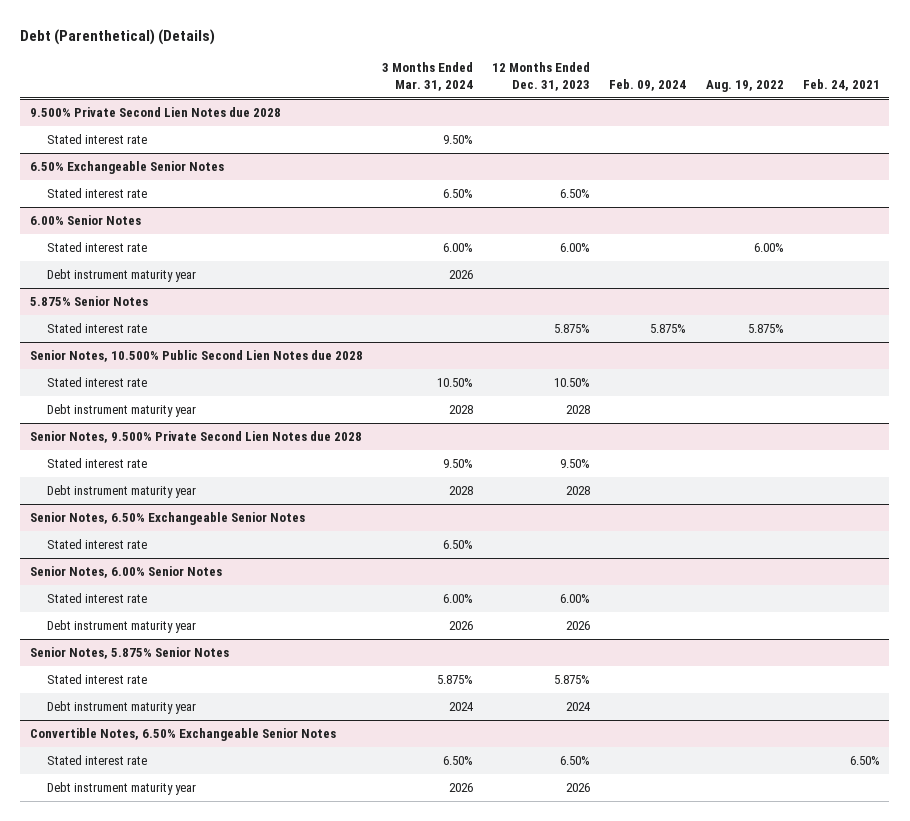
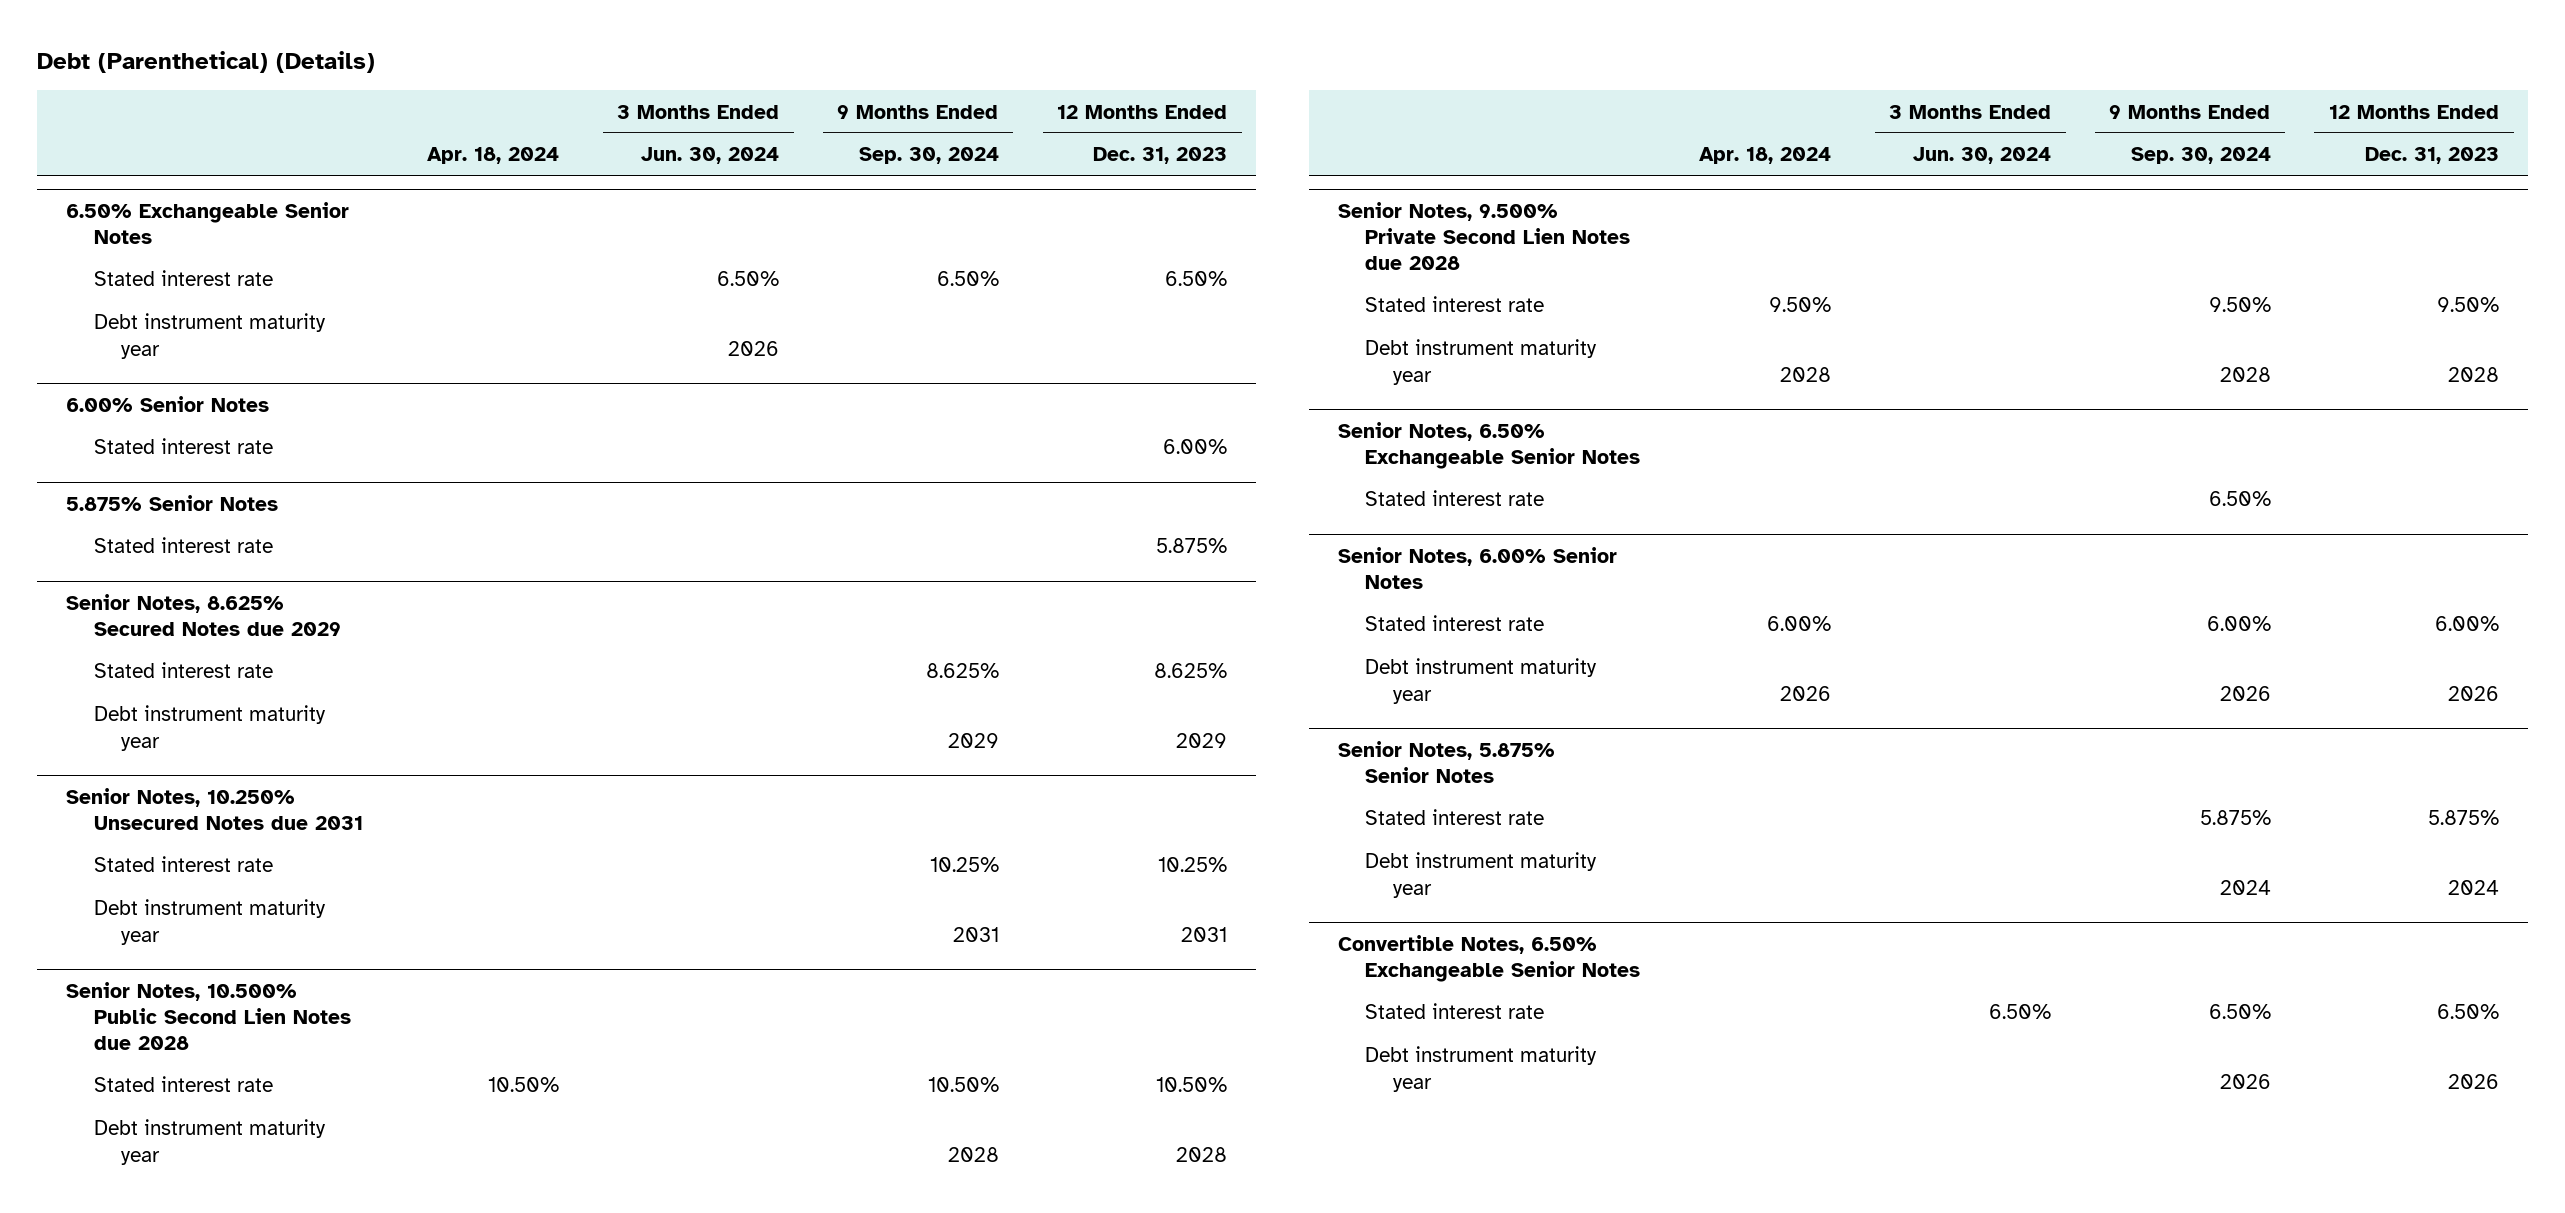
- | 3 Months Ended Mar. 31, 2024 | 12 Months Ended Dec. 31, 2023 | Feb. 09, 2024 | Aug. 19, 2022 | Feb. 24, 2021
+ | Apr. 18, 2024 | 3 Months Ended Jun. 30, 2024 | 9 Months Ended Sep. 30, 2024 | 12 Months Ended Dec. 31, 2023
- 9.500% Private Second Lien Notes due 2028
- Stated interest rate | 9.50% | | | |
@ 6.50% Exchangeable Senior Notes
+ Debt instrument maturity year | | 2026 | |
@ 6.00% Senior Notes
- Debt instrument maturity year | 2026 | | | |
+ Senior Notes, 8.625% Secured Notes due 2029
+ Stated interest rate | | | 8.625% | 8.625%
+ Debt instrument maturity year | | | 2029 | 2029
+ Senior Notes, 10.250% Unsecured Notes due 2031
+ Stated interest rate | | | 10.25% | 10.25%
+ Debt instrument maturity year | | | 2031 | 2031

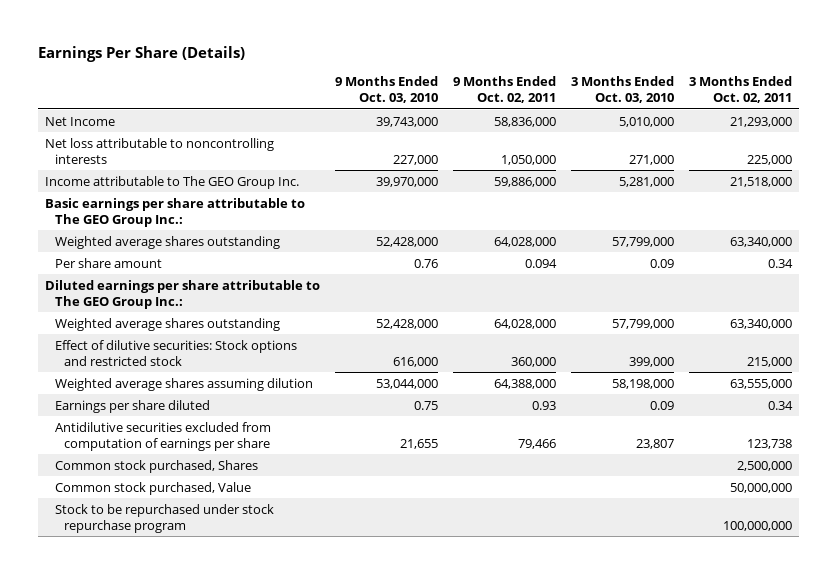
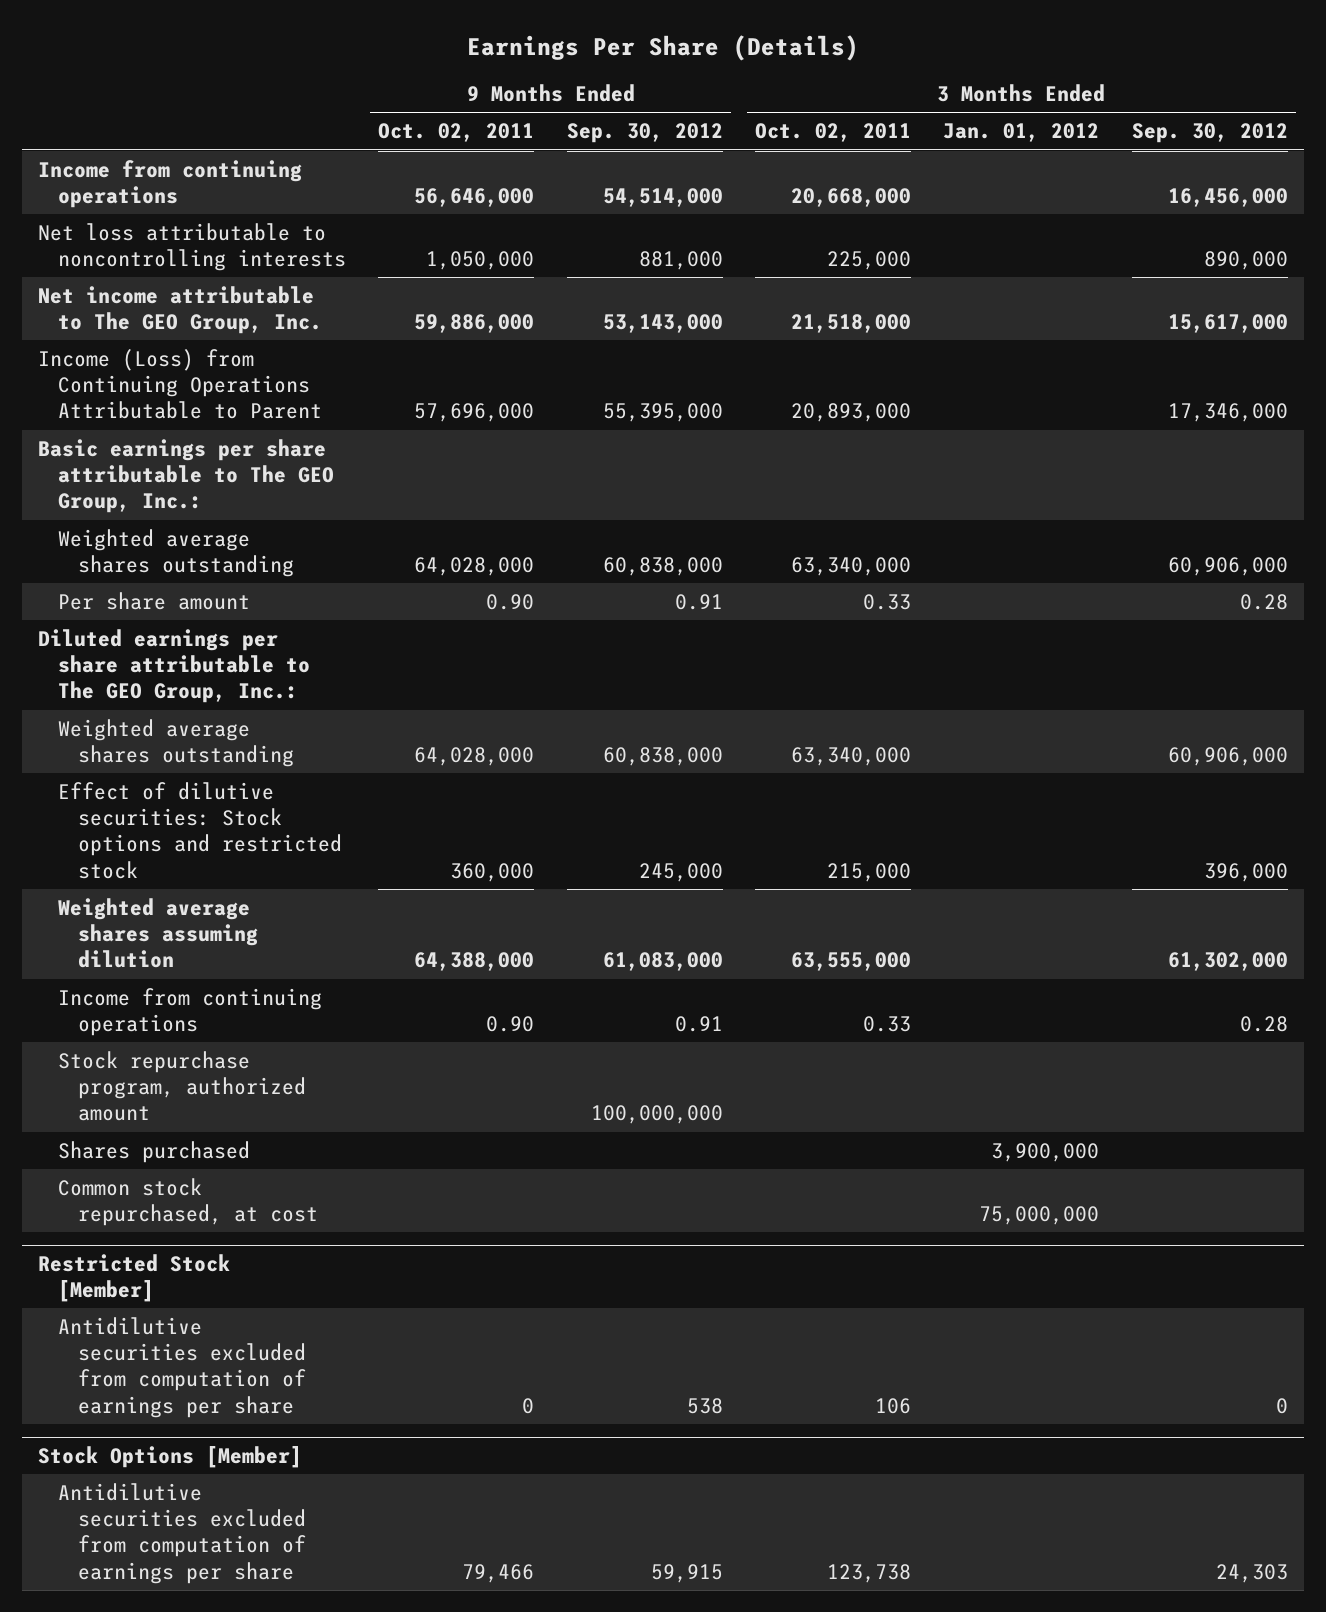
- | 9 Months Ended Oct. 03, 2010 | 9 Months Ended Oct. 02, 2011 | 3 Months Ended Oct. 03, 2010 | 3 Months Ended Oct. 02, 2011
+ | 9 Months Ended Oct. 02, 2011 | 9 Months Ended Sep. 30, 2012 | 3 Months Ended Oct. 02, 2011 | 3 Months Ended Jan. 01, 2012 | 3 Months Ended Sep. 30, 2012
- Net Income | 39,743,000 | 58,836,000 | 5,010,000 | 21,293,000
+ Income from continuing operations | 56,646,000 | 54,514,000 | 20,668,000 | | 16,456,000
- Income attributable to The GEO Group Inc. | 39,970,000 | 59,886,000 | 5,281,000 | 21,518,000
- Basic earnings per share attributable to The GEO Group Inc.:
+ Net income attributable to The GEO Group, Inc. | 59,886,000 | 53,143,000 | 21,518,000 | | 15,617,000
+ Income (Loss) from Continuing Operations Attributable to Parent | 57,696,000 | 55,395,000 | 20,893,000 | | 17,346,000
+ Basic earnings per share attributable to The GEO Group, Inc.:
- Per share amount | 0.76 | 0.094 | 0.09 | 0.34
- Diluted earnings per share attributable to The GEO Group Inc.:
+ Per share amount | 0.90 | 0.91 | 0.33 | | 0.28
+ Diluted earnings per share attributable to The GEO Group, Inc.:
- Earnings per share diluted | 0.75 | 0.93 | 0.09 | 0.34
+ Income from continuing operations | 0.90 | 0.91 | 0.33 | | 0.28
+ Stock repurchase program, authorized amount | | 100,000,000 | | |
+ Shares purchased | | | | 3,900,000 |
+ Common stock repurchased, at cost | | | | 75,000,000 |
+ Restricted Stock [Member]
+ Antidilutive securities excluded from computation of earnings per share | 0 | 538 | 106 | | 0
+ Stock Options [Member]
- Common stock purchased, Shares | | | | 2,500,000
- Common stock purchased, Value | | | | 50,000,000
- Stock to be repurchased under stock repurchase program | | | | 100,000,000

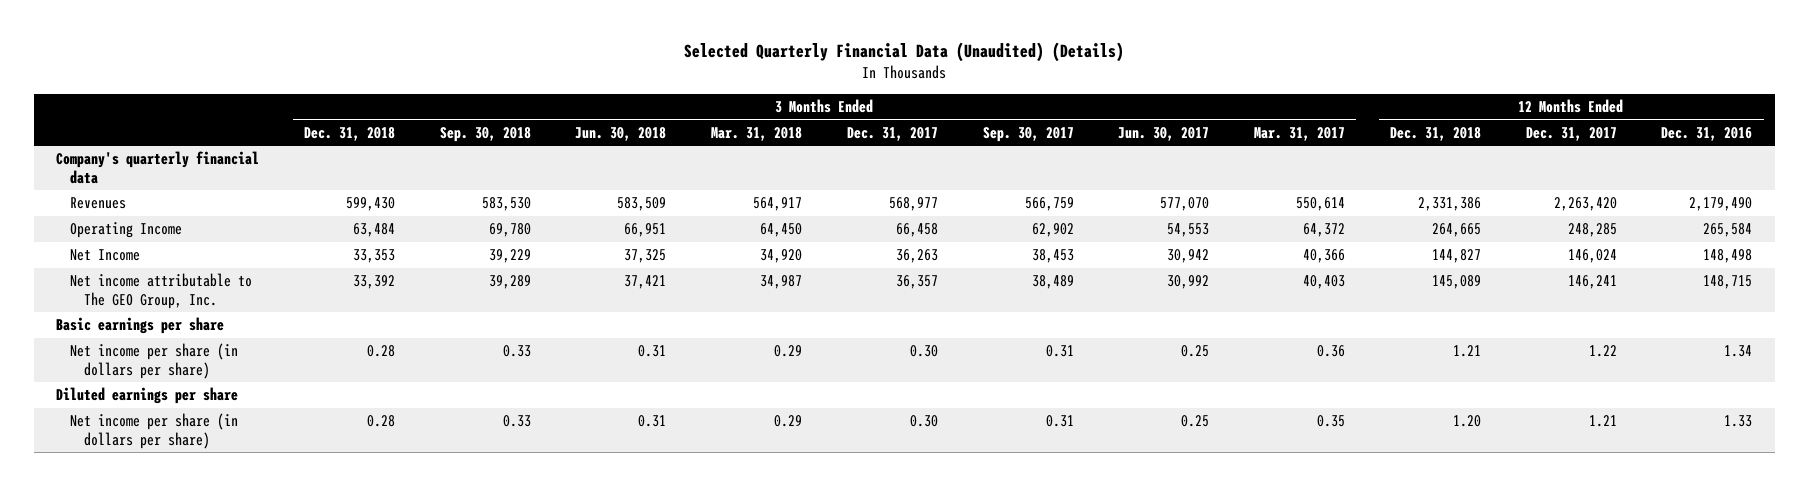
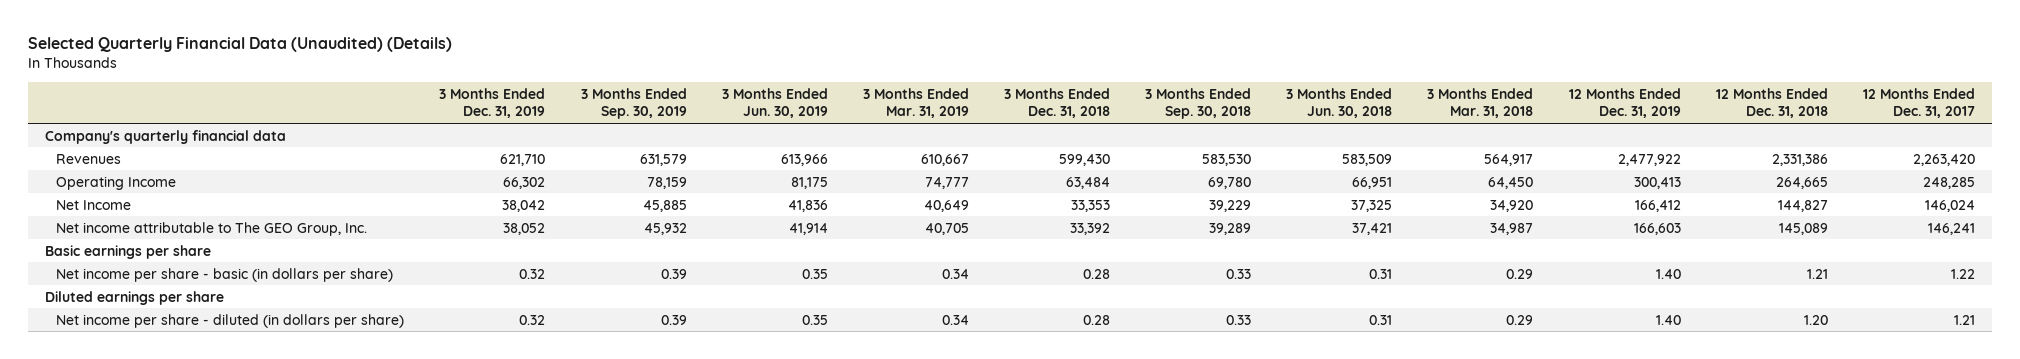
- | 3 Months Ended Dec. 31, 2018 | 3 Months Ended Sep. 30, 2018 | 3 Months Ended Jun. 30, 2018 | 3 Months Ended Mar. 31, 2018 | 3 Months Ended Dec. 31, 2017 | 3 Months Ended Sep. 30, 2017 | 3 Months Ended Jun. 30, 2017 | 3 Months Ended Mar. 31, 2017 | 12 Months Ended Dec. 31, 2018 | 12 Months Ended Dec. 31, 2017 | 12 Months Ended Dec. 31, 2016
+ | 3 Months Ended Dec. 31, 2019 | 3 Months Ended Sep. 30, 2019 | 3 Months Ended Jun. 30, 2019 | 3 Months Ended Mar. 31, 2019 | 3 Months Ended Dec. 31, 2018 | 3 Months Ended Sep. 30, 2018 | 3 Months Ended Jun. 30, 2018 | 3 Months Ended Mar. 31, 2018 | 12 Months Ended Dec. 31, 2019 | 12 Months Ended Dec. 31, 2018 | 12 Months Ended Dec. 31, 2017
- Net income per share (in dollars per share) | 0.28 | 0.33 | 0.31 | 0.29 | 0.30 | 0.31 | 0.25 | 0.36 | 1.21 | 1.22 | 1.34
+ Net income per share - basic (in dollars per share) | 0.32 | 0.39 | 0.35 | 0.34 | 0.28 | 0.33 | 0.31 | 0.29 | 1.40 | 1.21 | 1.22
- Net income per share (in dollars per share) | 0.28 | 0.33 | 0.31 | 0.29 | 0.30 | 0.31 | 0.25 | 0.35 | 1.20 | 1.21 | 1.33
+ Net income per share - diluted (in dollars per share) | 0.32 | 0.39 | 0.35 | 0.34 | 0.28 | 0.33 | 0.31 | 0.29 | 1.40 | 1.20 | 1.21

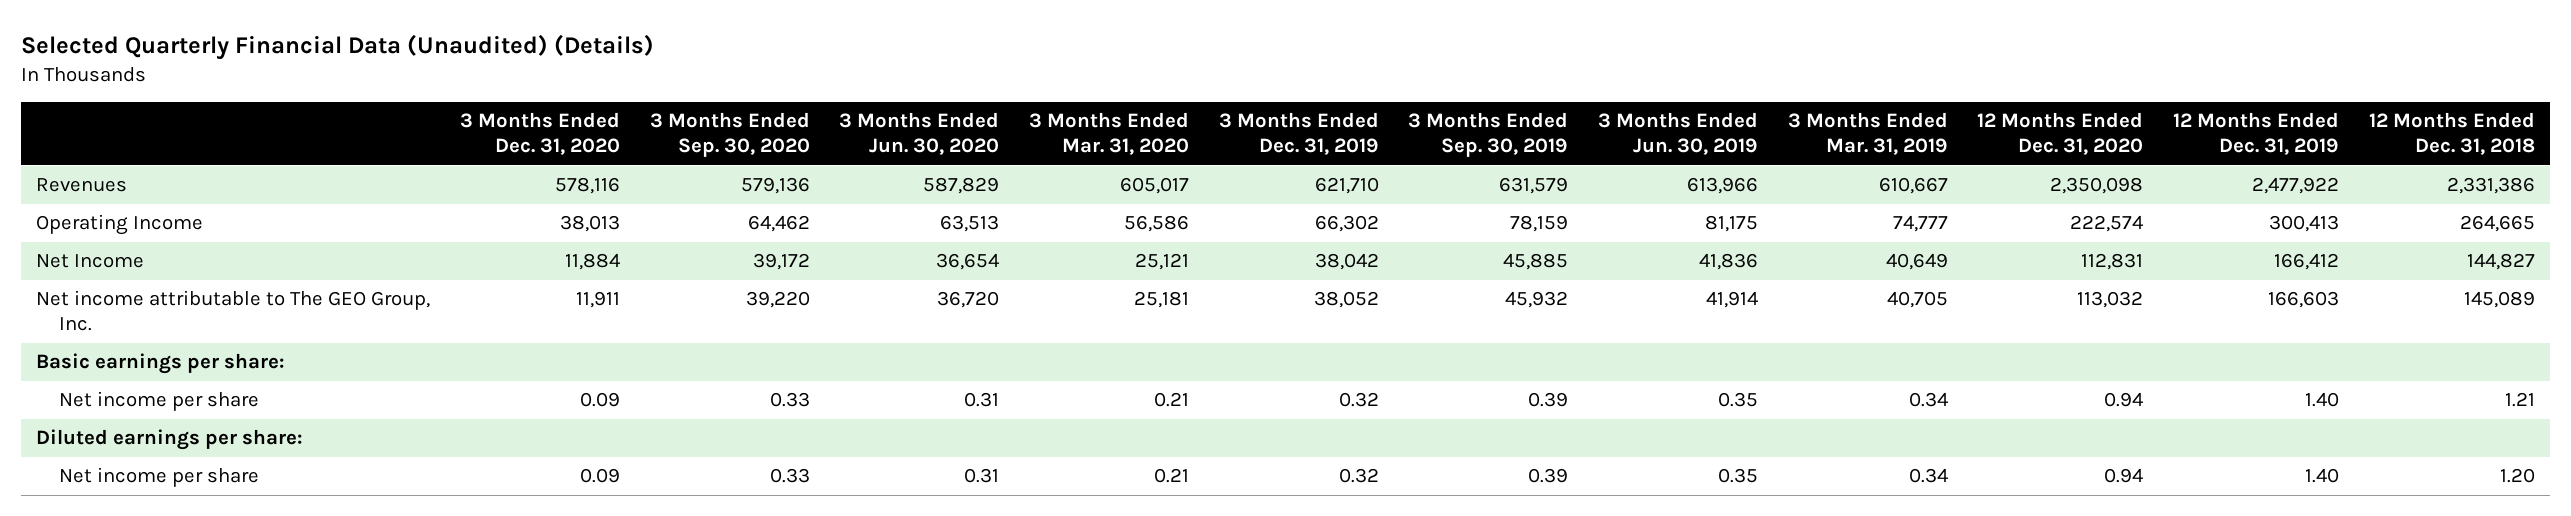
- | 3 Months Ended Dec. 31, 2019 | 3 Months Ended Sep. 30, 2019 | 3 Months Ended Jun. 30, 2019 | 3 Months Ended Mar. 31, 2019 | 3 Months Ended Dec. 31, 2018 | 3 Months Ended Sep. 30, 2018 | 3 Months Ended Jun. 30, 2018 | 3 Months Ended Mar. 31, 2018 | 12 Months Ended Dec. 31, 2019 | 12 Months Ended Dec. 31, 2018 | 12 Months Ended Dec. 31, 2017
+ | 3 Months Ended Dec. 31, 2020 | 3 Months Ended Sep. 30, 2020 | 3 Months Ended Jun. 30, 2020 | 3 Months Ended Mar. 31, 2020 | 3 Months Ended Dec. 31, 2019 | 3 Months Ended Sep. 30, 2019 | 3 Months Ended Jun. 30, 2019 | 3 Months Ended Mar. 31, 2019 | 12 Months Ended Dec. 31, 2020 | 12 Months Ended Dec. 31, 2019 | 12 Months Ended Dec. 31, 2018
- Company's quarterly financial data
- Basic earnings per share
- Net income per share - basic (in dollars per share) | 0.32 | 0.39 | 0.35 | 0.34 | 0.28 | 0.33 | 0.31 | 0.29 | 1.40 | 1.21 | 1.22
- Diluted earnings per share
- Net income per share - diluted (in dollars per share) | 0.32 | 0.39 | 0.35 | 0.34 | 0.28 | 0.33 | 0.31 | 0.29 | 1.40 | 1.20 | 1.21
+ Basic earnings per share:
+ Net income per share | 0.09 | 0.33 | 0.31 | 0.21 | 0.32 | 0.39 | 0.35 | 0.34 | 0.94 | 1.40 | 1.21
+ Diluted earnings per share:
+ Net income per share | 0.09 | 0.33 | 0.31 | 0.21 | 0.32 | 0.39 | 0.35 | 0.34 | 0.94 | 1.40 | 1.20

